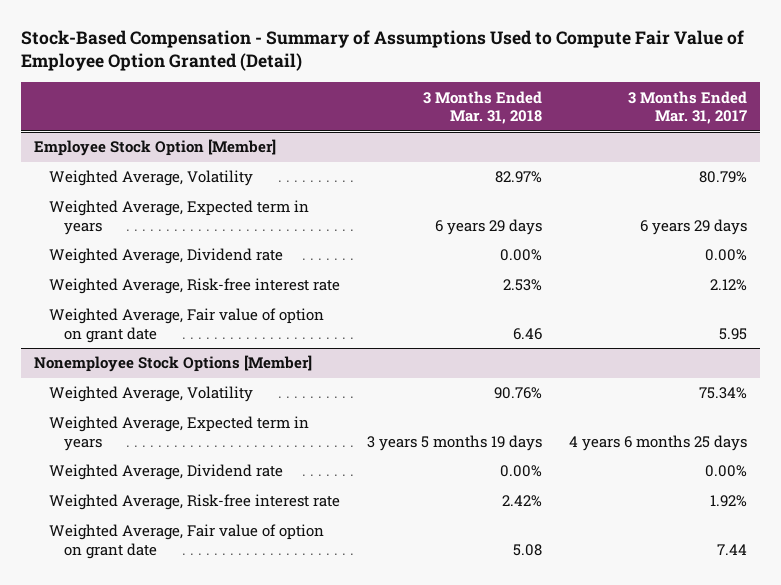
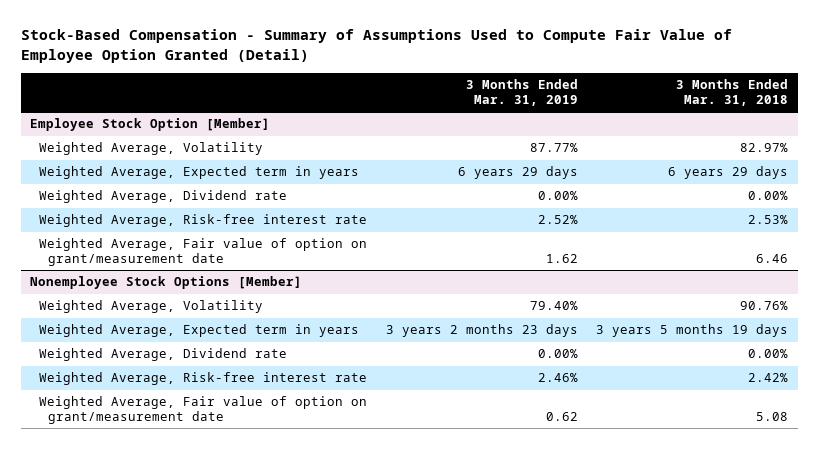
- | 3 Months Ended Mar. 31, 2018 | 3 Months Ended Mar. 31, 2017
+ | 3 Months Ended Mar. 31, 2019 | 3 Months Ended Mar. 31, 2018
@ Employee Stock Option [Member]
- Weighted Average, Fair value of option on grant date | 6.46 | 5.95
+ Weighted Average, Fair value of option on grant/measurement date | 1.62 | 6.46
@ Nonemployee Stock Options [Member]
- Weighted Average, Fair value of option on grant date | 5.08 | 7.44
+ Weighted Average, Fair value of option on grant/measurement date | 0.62 | 5.08

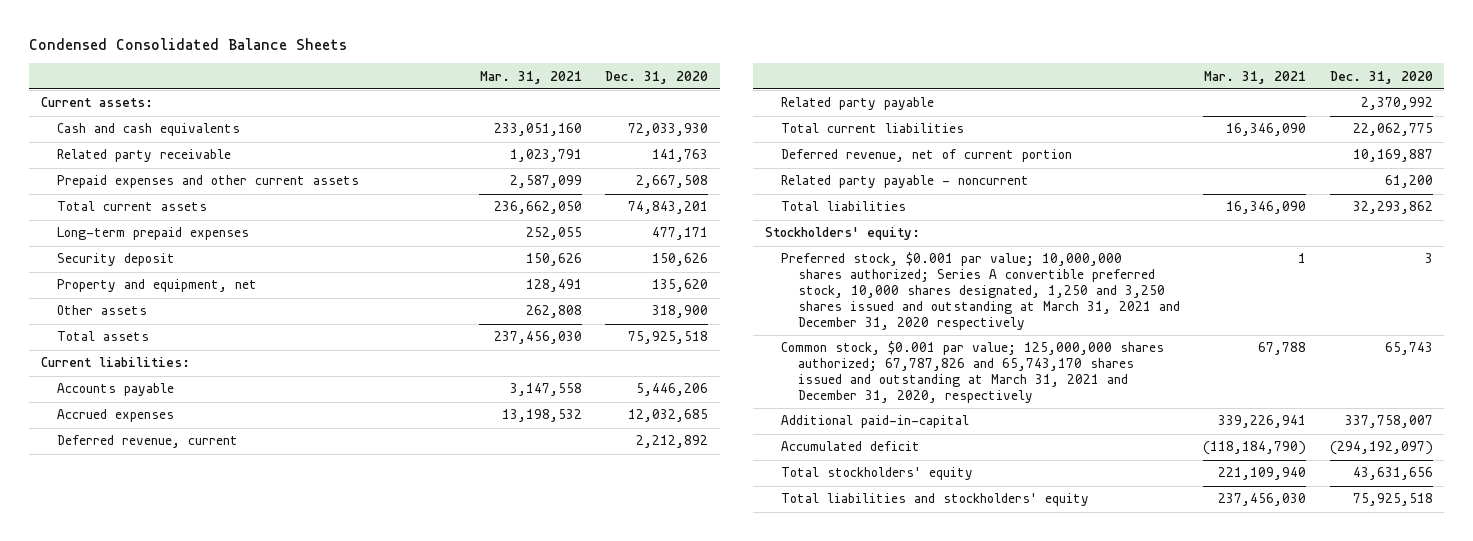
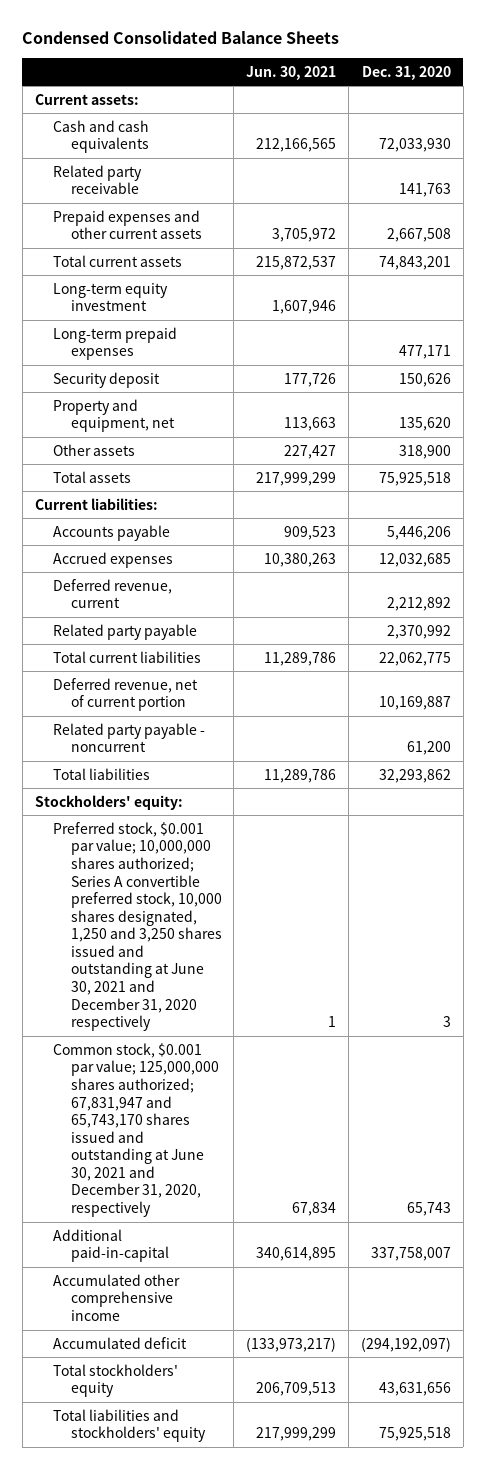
- | Mar. 31, 2021 | Dec. 31, 2020
+ | Jun. 30, 2021 | Dec. 31, 2020
+ Long-term equity investment | 1,607,946 |
- Preferred stock, $0.001 par value; 10,000,000 shares authorized; Series A convertible preferred stock, 10,000 shares designated, 1,250 and 3,250 shares issued and outstanding at March 31, 2021 and December 31, 2020 respectively | 1 | 3
- Common stock, $0.001 par value; 125,000,000 shares authorized; 67,787,826 and 65,743,170 shares issued and outstanding at March 31, 2021 and December 31, 2020, respectively | 67,788 | 65,743
+ Preferred stock, $0.001 par value; 10,000,000 shares authorized; Series A convertible preferred stock, 10,000 shares designated, 1,250 and 3,250 shares issued and outstanding at June 30, 2021 and December 31, 2020 respectively | 1 | 3
+ Common stock, $0.001 par value; 125,000,000 shares authorized; 67,831,947 and 65,743,170 shares issued and outstanding at June 30, 2021 and December 31, 2020, respectively | 67,834 | 65,743
+ Accumulated other comprehensive income

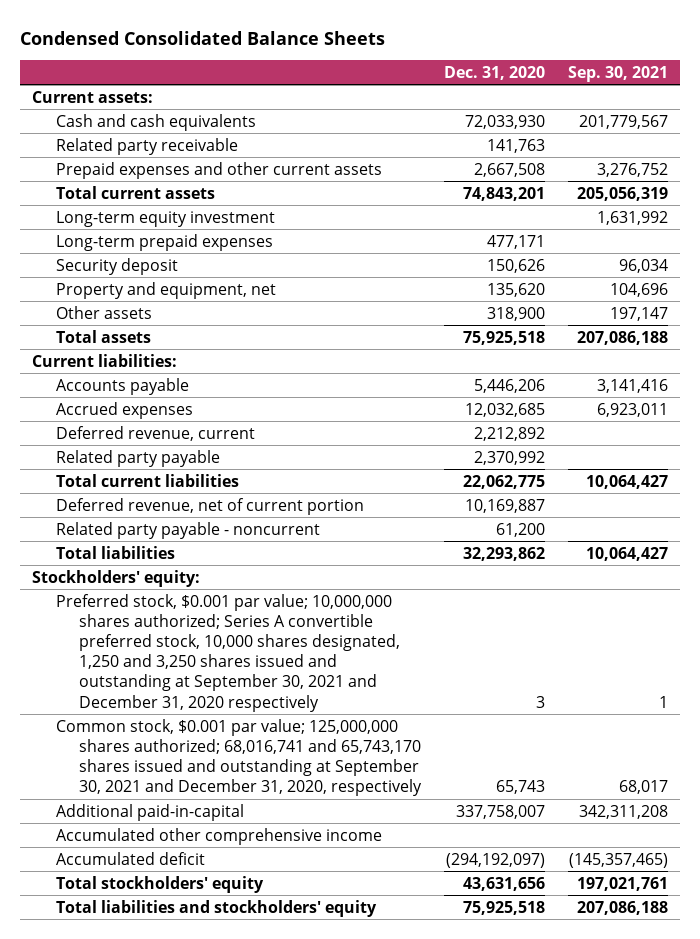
- | Jun. 30, 2021 | Dec. 31, 2020
+ | Dec. 31, 2020 | Sep. 30, 2021
- Preferred stock, $0.001 par value; 10,000,000 shares authorized; Series A convertible preferred stock, 10,000 shares designated, 1,250 and 3,250 shares issued and outstanding at June 30, 2021 and December 31, 2020 respectively | 1 | 3
- Common stock, $0.001 par value; 125,000,000 shares authorized; 67,831,947 and 65,743,170 shares issued and outstanding at June 30, 2021 and December 31, 2020, respectively | 67,834 | 65,743
+ Preferred stock, $0.001 par value; 10,000,000 shares authorized; Series A convertible preferred stock, 10,000 shares designated, 1,250 and 3,250 shares issued and outstanding at September 30, 2021 and December 31, 2020 respectively | 3 | 1
+ Common stock, $0.001 par value; 125,000,000 shares authorized; 68,016,741 and 65,743,170 shares issued and outstanding at September 30, 2021 and December 31, 2020, respectively | 65,743 | 68,017

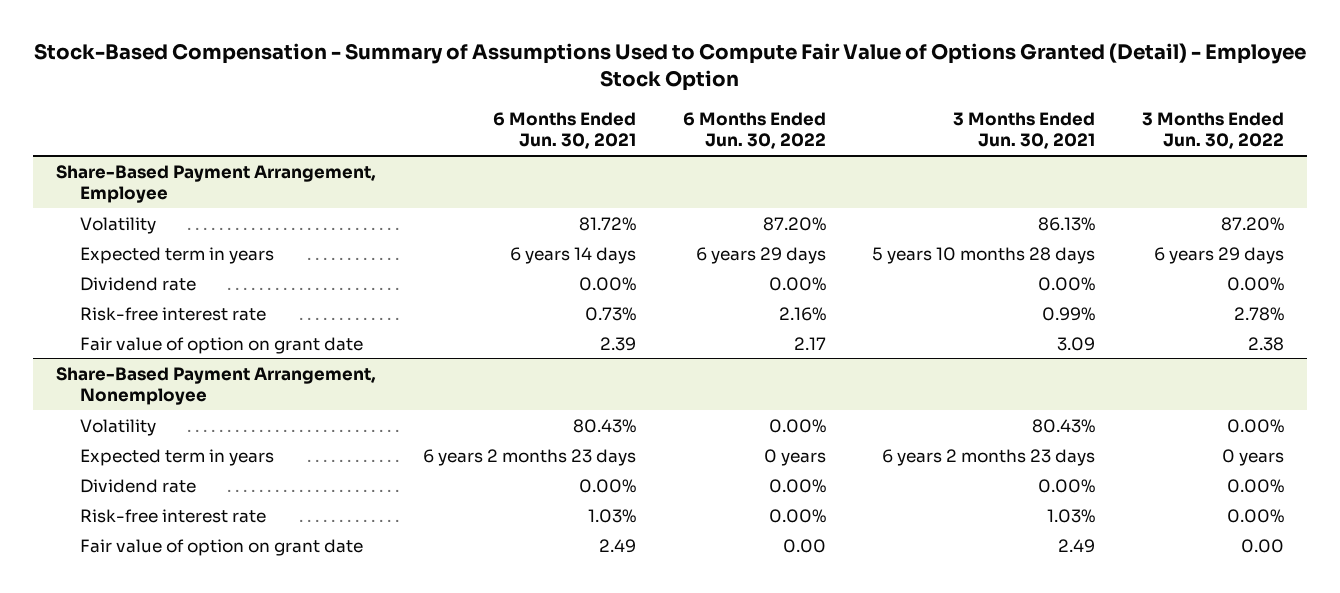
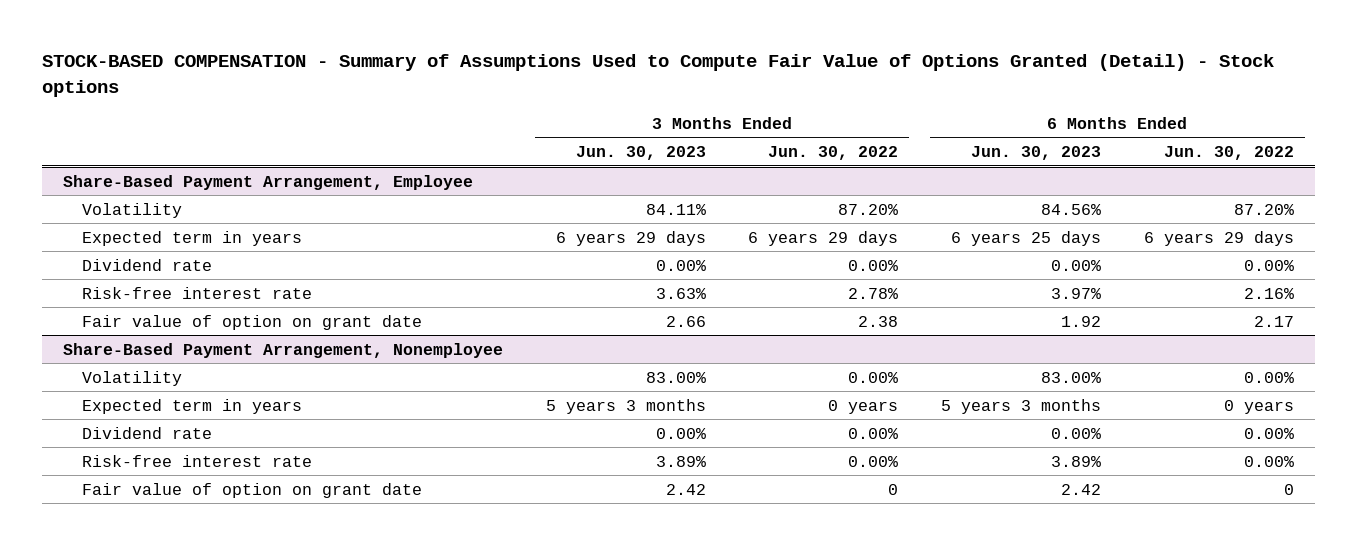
- Stock-Based Compensation - Summary of Assumptions Used to Compute Fair Value of Options Granted (Detail) - Employee Stock Option
+ STOCK-BASED COMPENSATION - Summary of Assumptions Used to Compute Fair Value of Options Granted (Detail) - Stock options
- | 6 Months Ended Jun. 30, 2021 | 6 Months Ended Jun. 30, 2022 | 3 Months Ended Jun. 30, 2021 | 3 Months Ended Jun. 30, 2022
+ | 3 Months Ended Jun. 30, 2023 | 3 Months Ended Jun. 30, 2022 | 6 Months Ended Jun. 30, 2023 | 6 Months Ended Jun. 30, 2022
@ Share-Based Payment Arrangement, Nonemployee
- Fair value of option on grant date | 2.49 | 0.00 | 2.49 | 0.00
+ Fair value of option on grant date | 2.42 | 0 | 2.42 | 0

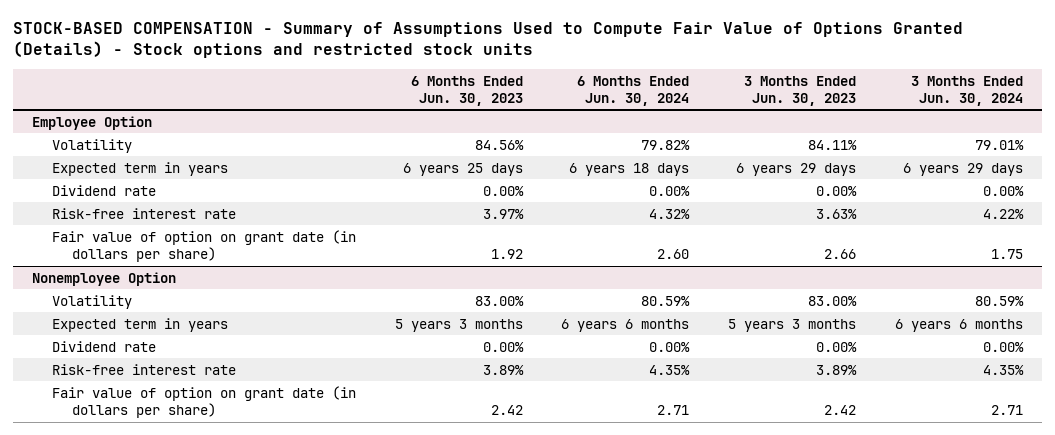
- STOCK-BASED COMPENSATION - Summary of Assumptions Used to Compute Fair Value of Options Granted (Detail) - Stock options
+ STOCK-BASED COMPENSATION - Summary of Assumptions Used to Compute Fair Value of Options Granted (Details) - Stock options and restricted stock units
- | 3 Months Ended Jun. 30, 2023 | 3 Months Ended Jun. 30, 2022 | 6 Months Ended Jun. 30, 2023 | 6 Months Ended Jun. 30, 2022
+ | 6 Months Ended Jun. 30, 2023 | 6 Months Ended Jun. 30, 2024 | 3 Months Ended Jun. 30, 2023 | 3 Months Ended Jun. 30, 2024
- Share-Based Payment Arrangement, Employee
+ Employee Option
- Fair value of option on grant date | 2.66 | 2.38 | 1.92 | 2.17
- Share-Based Payment Arrangement, Nonemployee
+ Fair value of option on grant date (in dollars per share) | 1.92 | 2.60 | 2.66 | 1.75
+ Nonemployee Option
- Fair value of option on grant date | 2.42 | 0 | 2.42 | 0
+ Fair value of option on grant date (in dollars per share) | 2.42 | 2.71 | 2.42 | 2.71

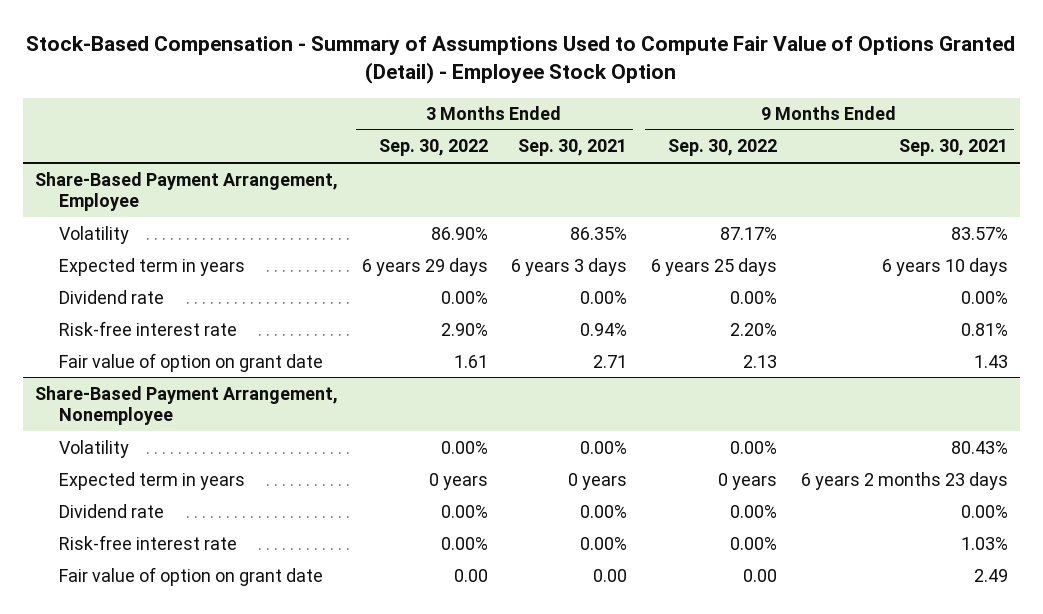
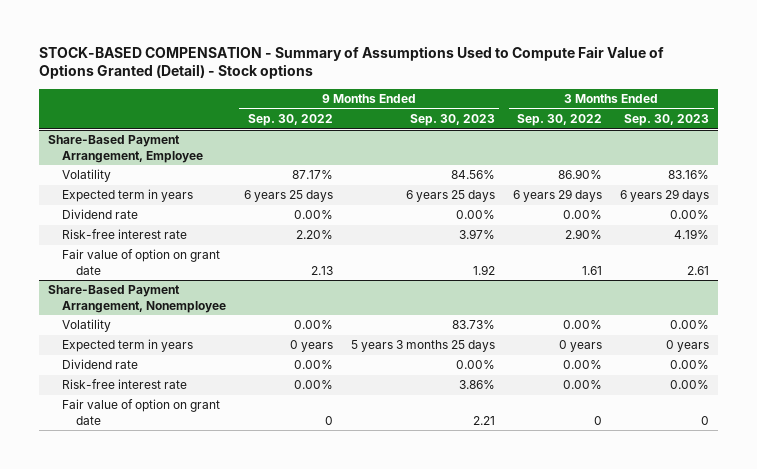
- Stock-Based Compensation - Summary of Assumptions Used to Compute Fair Value of Options Granted (Detail) - Employee Stock Option
+ STOCK-BASED COMPENSATION - Summary of Assumptions Used to Compute Fair Value of Options Granted (Detail) - Stock options
- | 3 Months Ended Sep. 30, 2022 | 3 Months Ended Sep. 30, 2021 | 9 Months Ended Sep. 30, 2022 | 9 Months Ended Sep. 30, 2021
+ | 9 Months Ended Sep. 30, 2022 | 9 Months Ended Sep. 30, 2023 | 3 Months Ended Sep. 30, 2022 | 3 Months Ended Sep. 30, 2023
@ Share-Based Payment Arrangement, Nonemployee
- Fair value of option on grant date | 0.00 | 0.00 | 0.00 | 2.49
+ Fair value of option on grant date | 0 | 2.21 | 0 | 0

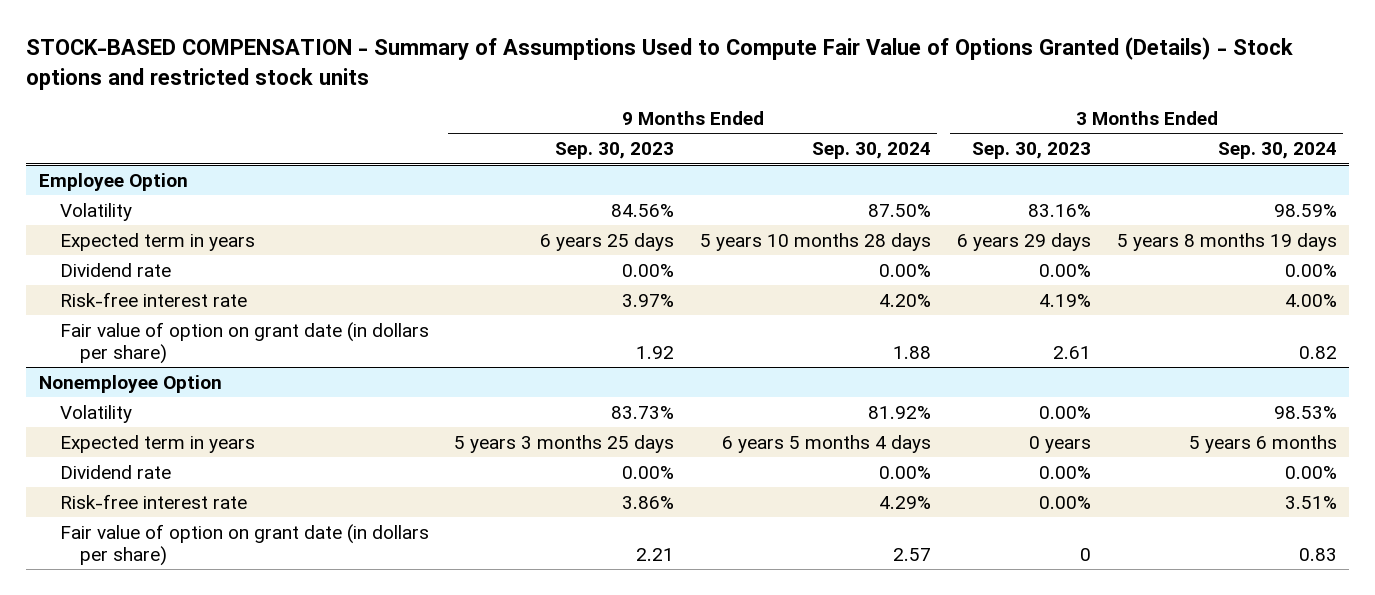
- STOCK-BASED COMPENSATION - Summary of Assumptions Used to Compute Fair Value of Options Granted (Detail) - Stock options
+ STOCK-BASED COMPENSATION - Summary of Assumptions Used to Compute Fair Value of Options Granted (Details) - Stock options and restricted stock units
- | 9 Months Ended Sep. 30, 2022 | 9 Months Ended Sep. 30, 2023 | 3 Months Ended Sep. 30, 2022 | 3 Months Ended Sep. 30, 2023
+ | 9 Months Ended Sep. 30, 2023 | 9 Months Ended Sep. 30, 2024 | 3 Months Ended Sep. 30, 2023 | 3 Months Ended Sep. 30, 2024
- Share-Based Payment Arrangement, Employee
+ Employee Option
- Fair value of option on grant date | 2.13 | 1.92 | 1.61 | 2.61
- Share-Based Payment Arrangement, Nonemployee
+ Fair value of option on grant date (in dollars per share) | 1.92 | 1.88 | 2.61 | 0.82
+ Nonemployee Option
- Fair value of option on grant date | 0 | 2.21 | 0 | 0
+ Fair value of option on grant date (in dollars per share) | 2.21 | 2.57 | 0 | 0.83

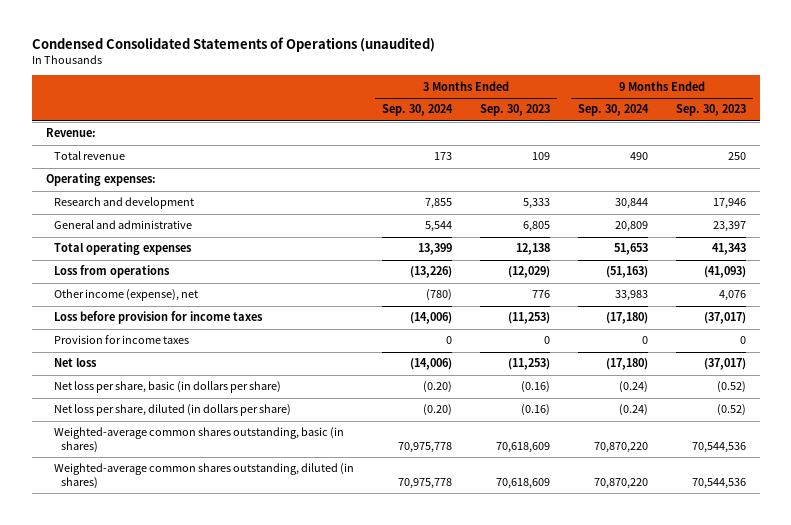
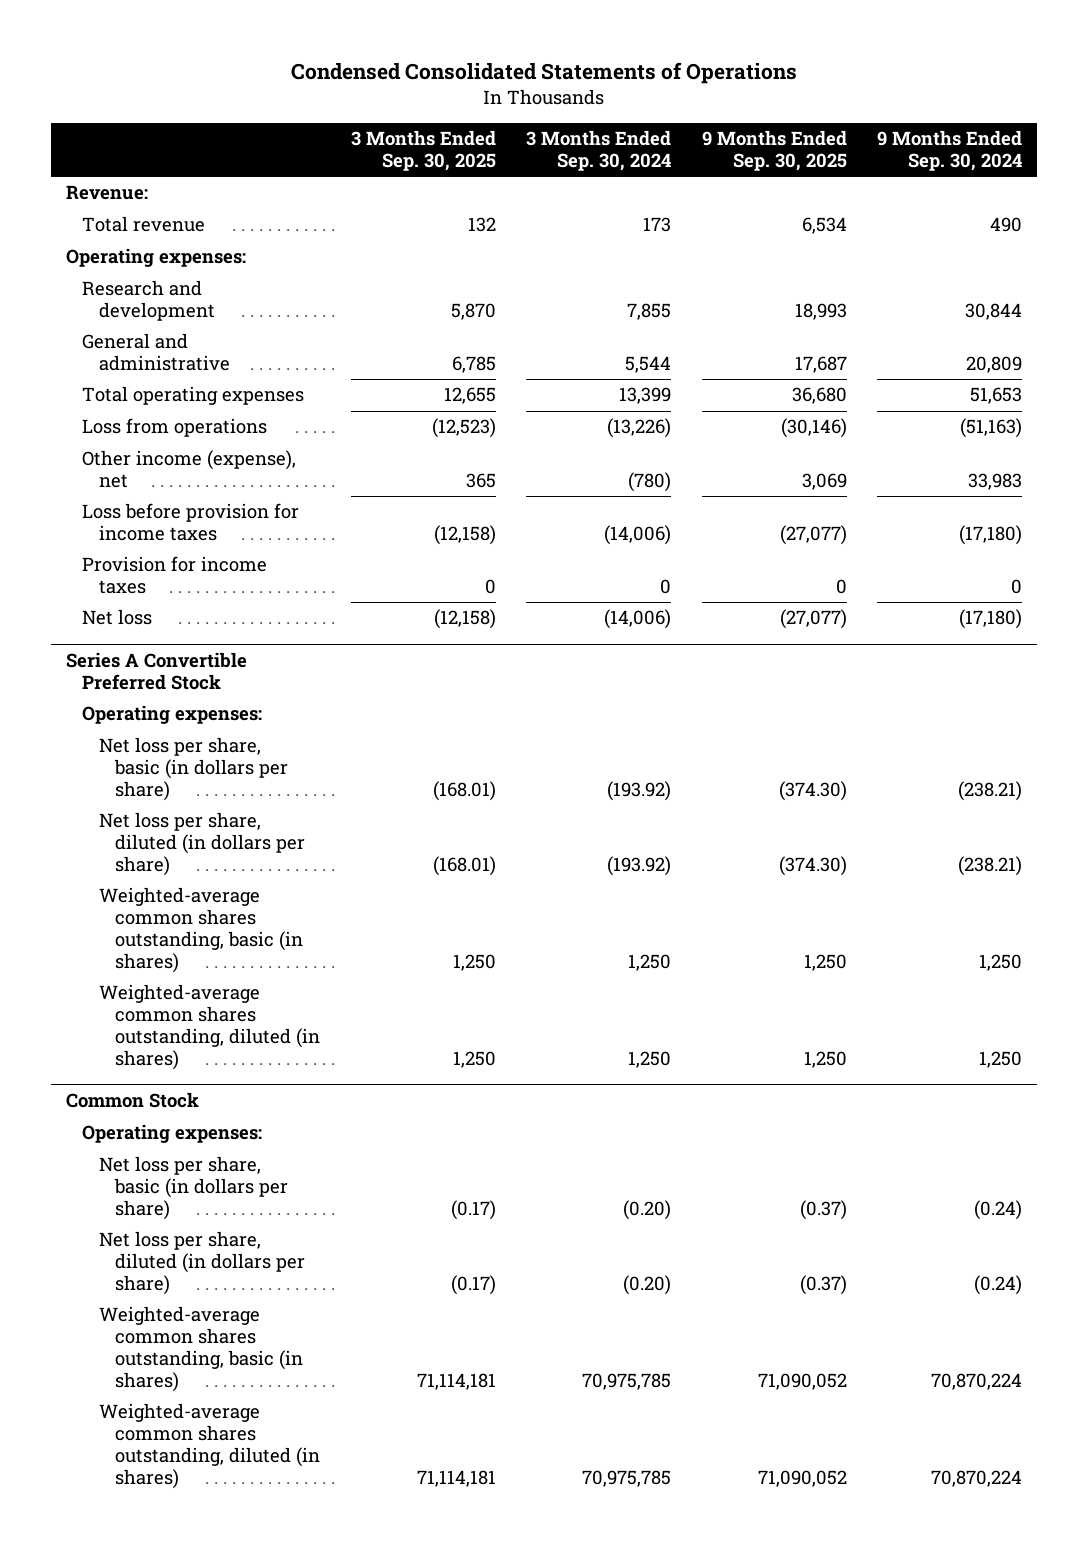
- Condensed Consolidated Statements of Operations (unaudited)
+ Condensed Consolidated Statements of Operations
- | 3 Months Ended Sep. 30, 2024 | 3 Months Ended Sep. 30, 2023 | 9 Months Ended Sep. 30, 2024 | 9 Months Ended Sep. 30, 2023
+ | 3 Months Ended Sep. 30, 2025 | 3 Months Ended Sep. 30, 2024 | 9 Months Ended Sep. 30, 2025 | 9 Months Ended Sep. 30, 2024
+ Series A Convertible Preferred Stock
+ Operating expenses:
+ Net loss per share, basic (in dollars per share) | (168.01) | (193.92) | (374.30) | (238.21)
+ Net loss per share, diluted (in dollars per share) | (168.01) | (193.92) | (374.30) | (238.21)
+ Weighted-average common shares outstanding, basic (in shares) | 1,250 | 1,250 | 1,250 | 1,250
+ Weighted-average common shares outstanding, diluted (in shares) | 1,250 | 1,250 | 1,250 | 1,250
+ Common Stock
+ Operating expenses:
- Weighted-average common shares outstanding, basic (in shares) | 70,975,778 | 70,618,609 | 70,870,220 | 70,544,536
- Weighted-average common shares outstanding, diluted (in shares) | 70,975,778 | 70,618,609 | 70,870,220 | 70,544,536
+ Weighted-average common shares outstanding, basic (in shares) | 71,114,181 | 70,975,785 | 71,090,052 | 70,870,224
+ Weighted-average common shares outstanding, diluted (in shares) | 71,114,181 | 70,975,785 | 71,090,052 | 70,870,224

